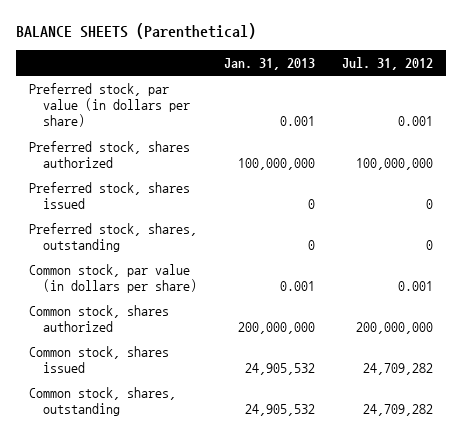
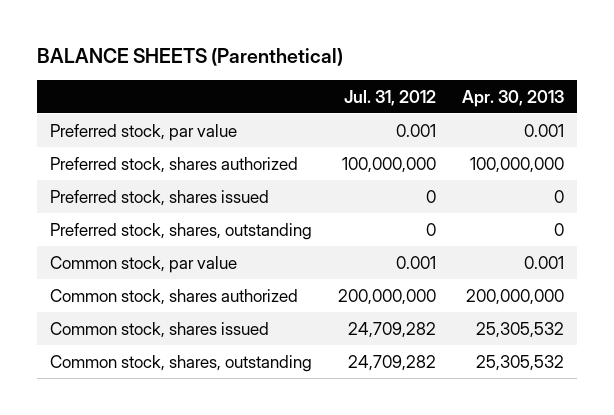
- | Jan. 31, 2013 | Jul. 31, 2012
+ | Jul. 31, 2012 | Apr. 30, 2013
- Preferred stock, par value (in dollars per share) | 0.001 | 0.001
+ Preferred stock, par value | 0.001 | 0.001
- Common stock, par value (in dollars per share) | 0.001 | 0.001
+ Common stock, par value | 0.001 | 0.001

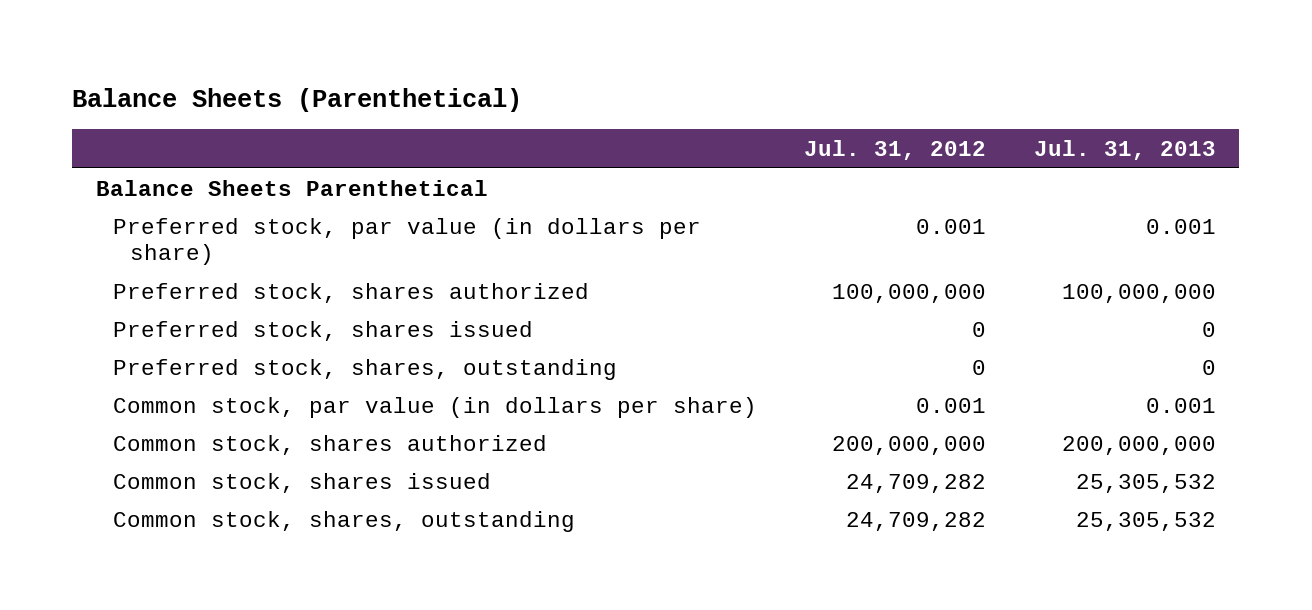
- BALANCE SHEETS (Parenthetical)
+ Balance Sheets (Parenthetical)
- | Jul. 31, 2012 | Apr. 30, 2013
+ | Jul. 31, 2012 | Jul. 31, 2013
- Preferred stock, par value | 0.001 | 0.001
+ Balance Sheets Parenthetical
+ Preferred stock, par value (in dollars per share) | 0.001 | 0.001
- Common stock, par value | 0.001 | 0.001
+ Common stock, par value (in dollars per share) | 0.001 | 0.001

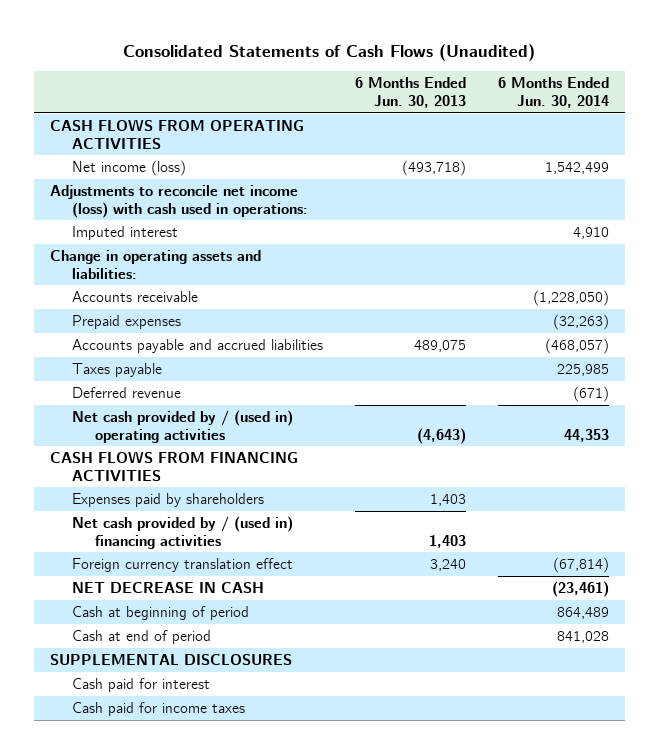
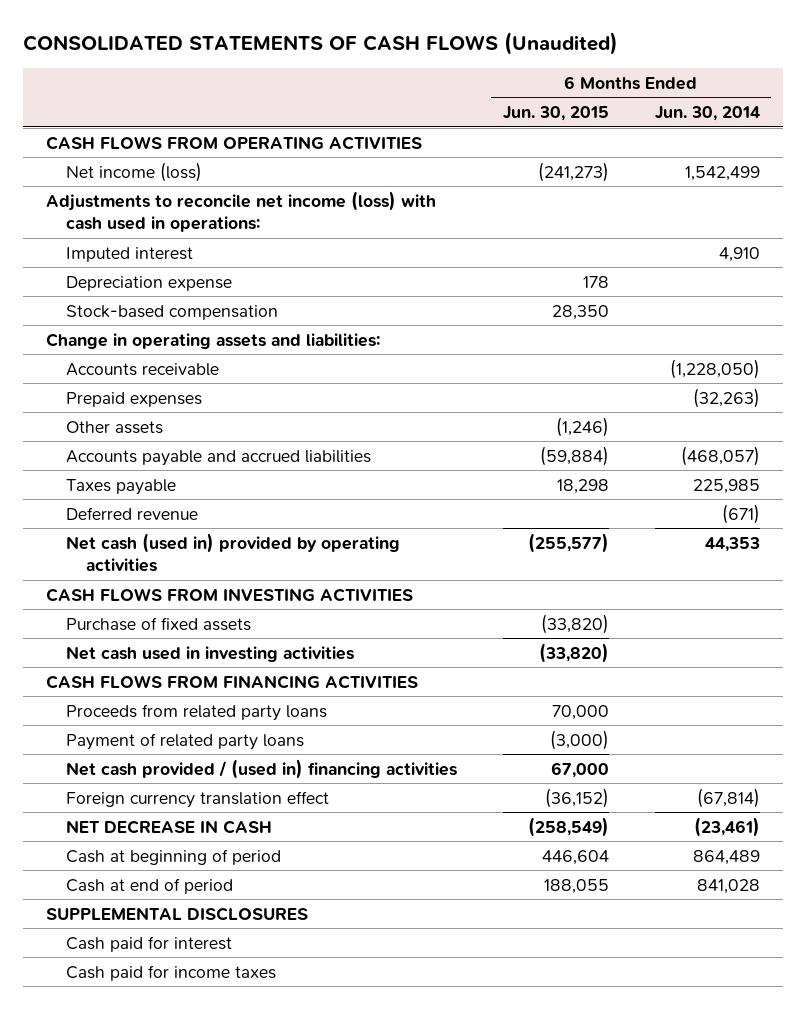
- Consolidated Statements of Cash Flows (Unaudited)
+ CONSOLIDATED STATEMENTS OF CASH FLOWS (Unaudited)
- | 6 Months Ended Jun. 30, 2013 | 6 Months Ended Jun. 30, 2014
+ | 6 Months Ended Jun. 30, 2015 | 6 Months Ended Jun. 30, 2014
+ Depreciation expense | 178 |
+ Stock-based compensation | 28,350 |
+ Other assets | (1,246) |
- Net cash provided by / (used in) operating activities | (4,643) | 44,353
+ Net cash (used in) provided by operating activities | (255,577) | 44,353
+ CASH FLOWS FROM INVESTING ACTIVITIES
+ Purchase of fixed assets | (33,820) |
+ Net cash used in investing activities | (33,820) |
- Expenses paid by shareholders | 1,403 |
- Net cash provided by / (used in) financing activities | 1,403 |
+ Proceeds from related party loans | 70,000 |
+ Payment of related party loans | (3,000) |
+ Net cash provided / (used in) financing activities | 67,000 |

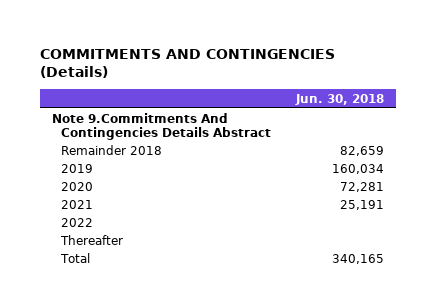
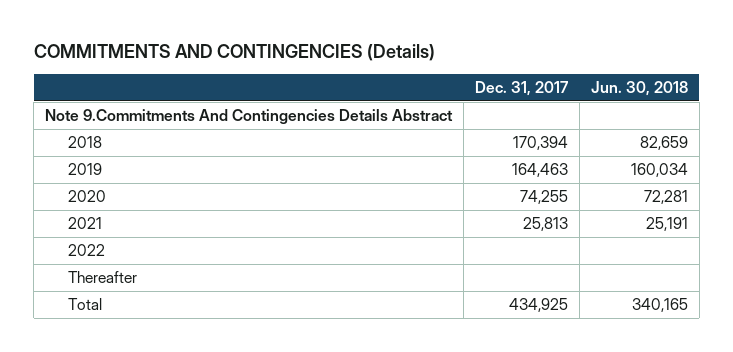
- | Jun. 30, 2018
+ | Dec. 31, 2017 | Jun. 30, 2018
- Remainder 2018 | 82,659
+ 2018 | 170,394 | 82,659

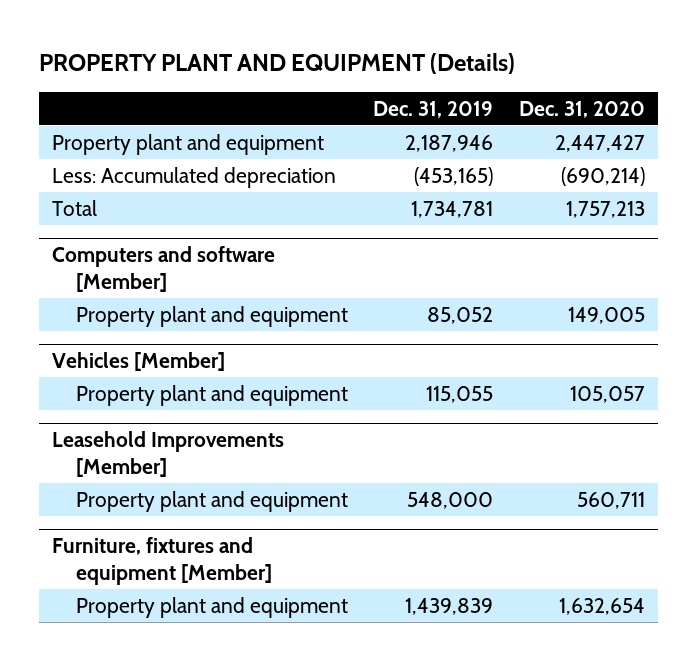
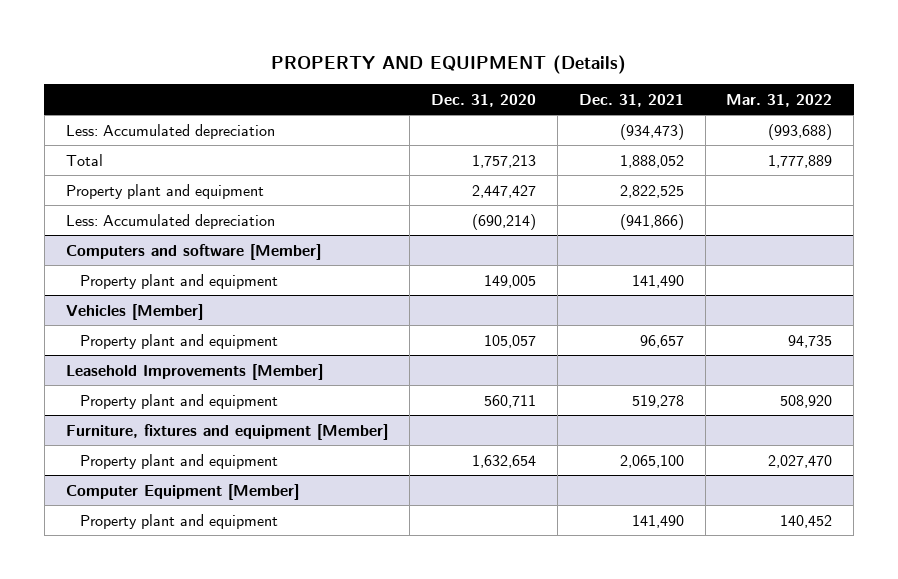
- PROPERTY PLANT AND EQUIPMENT (Details)
+ PROPERTY AND EQUIPMENT (Details)
- | Dec. 31, 2019 | Dec. 31, 2020
+ | Dec. 31, 2020 | Dec. 31, 2021 | Mar. 31, 2022
+ Less: Accumulated depreciation | | (934,473) | (993,688)
moved up: Total | 1,757,213 | 1,888,052 | 1,777,889
+ Computer Equipment [Member]
+ Property plant and equipment | | 141,490 | 140,452

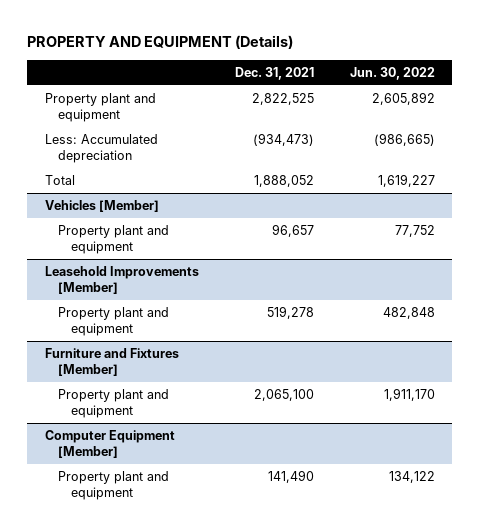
- | Dec. 31, 2020 | Dec. 31, 2021 | Mar. 31, 2022
+ | Dec. 31, 2021 | Jun. 30, 2022
moved up: Property plant and equipment | 2,822,525 | 2,605,892
- Less: Accumulated depreciation | (690,214) | (941,866) |
- Computers and software [Member]
- Property plant and equipment | 149,005 | 141,490 |
- Furniture, fixtures and equipment [Member]
+ Furniture and Fixtures [Member]

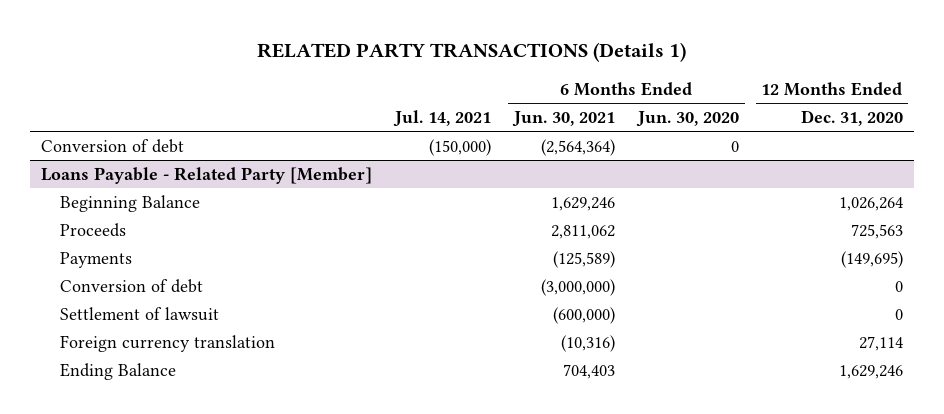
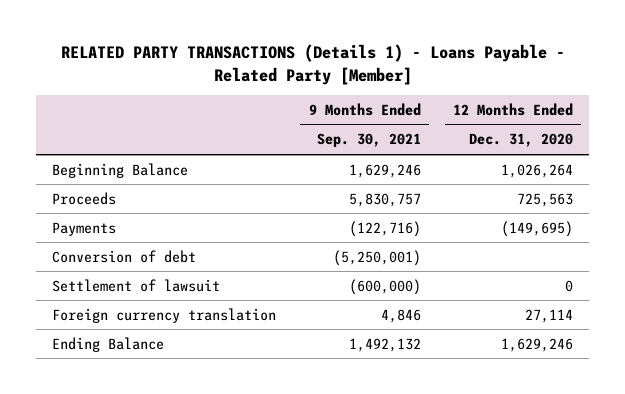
- RELATED PARTY TRANSACTIONS (Details 1)
+ RELATED PARTY TRANSACTIONS (Details 1) - Loans Payable - Related Party [Member]
- | Jul. 14, 2021 | 6 Months Ended Jun. 30, 2021 | 6 Months Ended Jun. 30, 2020 | 12 Months Ended Dec. 31, 2020
+ | 9 Months Ended Sep. 30, 2021 | 12 Months Ended Dec. 31, 2020
- Loans Payable - Related Party [Member]
- Conversion of debt | | (3,000,000) | | 0
moved down: Conversion of debt | (5,250,001) |

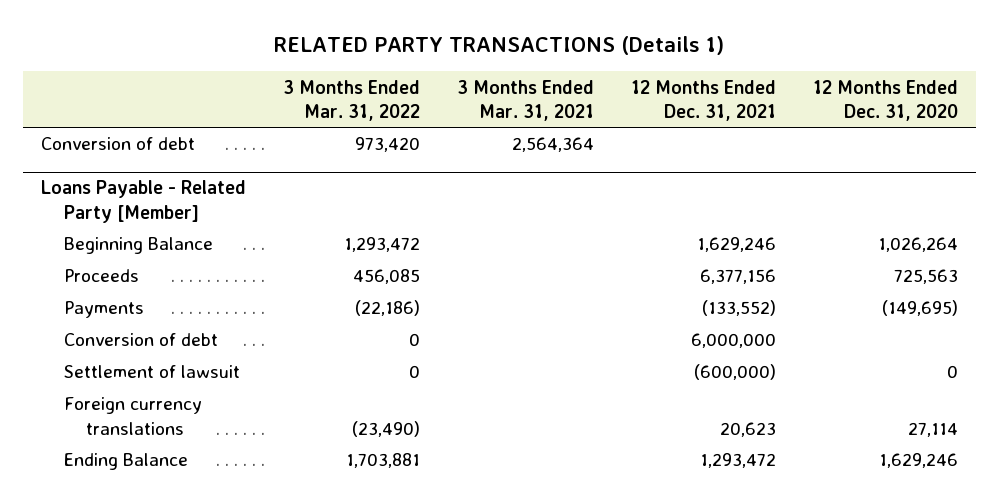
- RELATED PARTY TRANSACTIONS (Details 1) - Loans Payable - Related Party [Member]
+ RELATED PARTY TRANSACTIONS (Details 1)
- | 9 Months Ended Sep. 30, 2021 | 12 Months Ended Dec. 31, 2020
+ | 3 Months Ended Mar. 31, 2022 | 3 Months Ended Mar. 31, 2021 | 12 Months Ended Dec. 31, 2021 | 12 Months Ended Dec. 31, 2020
+ Conversion of debt | 973,420 | 2,564,364 | |
+ Loans Payable - Related Party [Member]
- Foreign currency translation | 4,846 | 27,114
+ Foreign currency translations | (23,490) | | 20,623 | 27,114

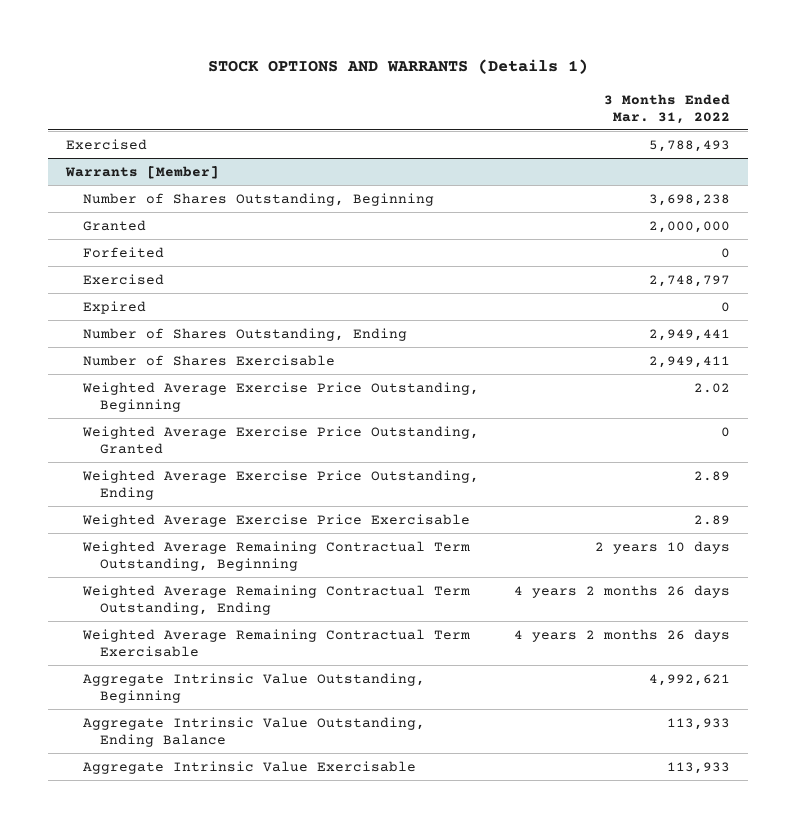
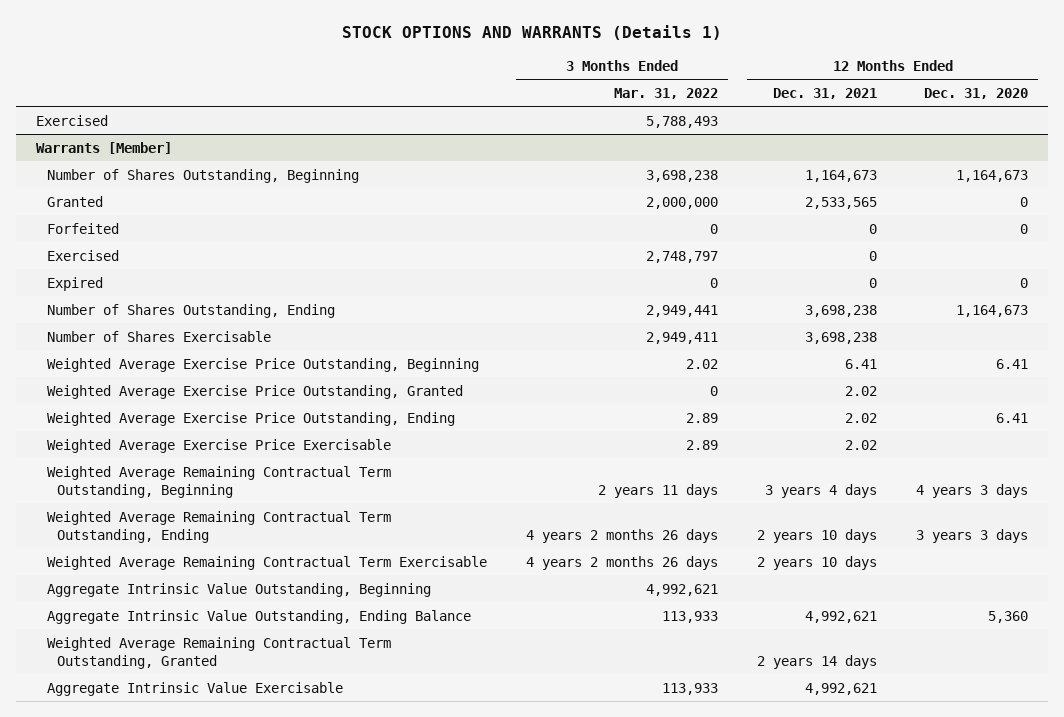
- | 3 Months Ended Mar. 31, 2022
+ | 3 Months Ended Mar. 31, 2022 | 12 Months Ended Dec. 31, 2021 | 12 Months Ended Dec. 31, 2020
@ Warrants [Member]
- Weighted Average Remaining Contractual Term Outstanding, Beginning | 2 years 10 days
+ Weighted Average Remaining Contractual Term Outstanding, Beginning | 2 years 11 days | 3 years 4 days | 4 years 3 days
+ Weighted Average Remaining Contractual Term Outstanding, Granted | | 2 years 14 days |

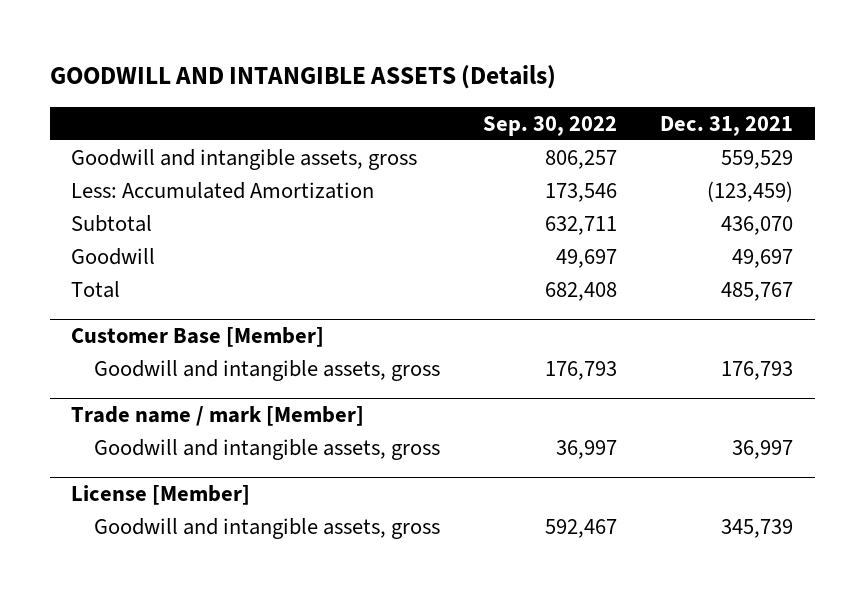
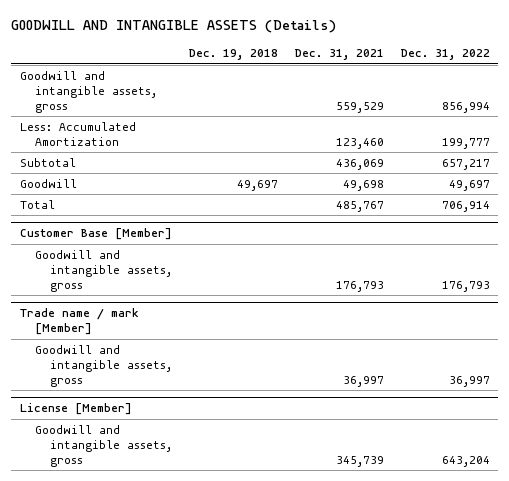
- | Sep. 30, 2022 | Dec. 31, 2021
+ | Dec. 19, 2018 | Dec. 31, 2021 | Dec. 31, 2022
- Less: Accumulated Amortization | 173,546 | (123,459)
- Subtotal | 632,711 | 436,070
- Goodwill | 49,697 | 49,697
+ Less: Accumulated Amortization | | 123,460 | 199,777
+ Subtotal | | 436,069 | 657,217
+ Goodwill | 49,697 | 49,698 | 49,697

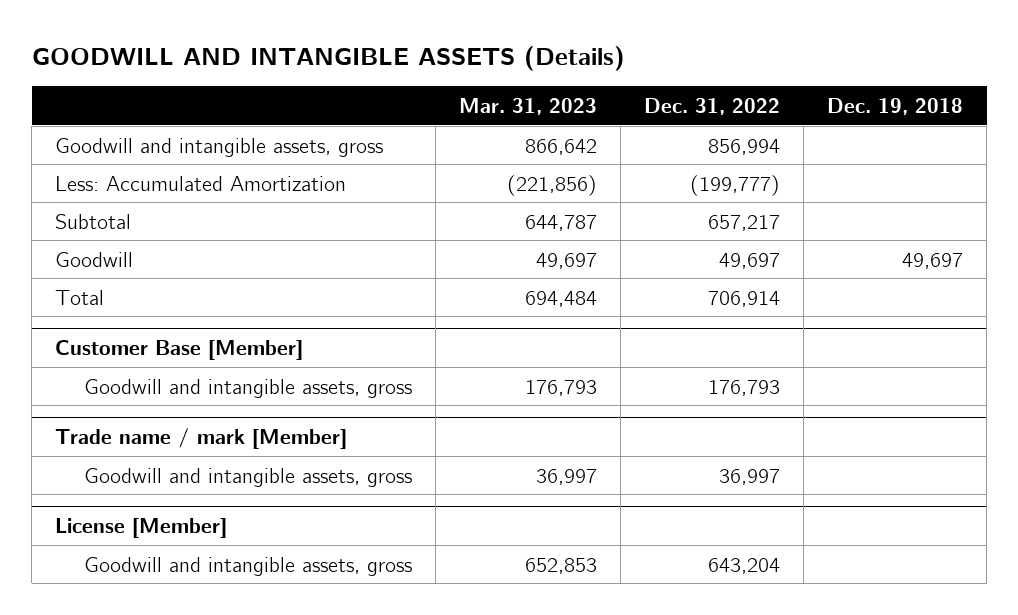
- | Dec. 19, 2018 | Dec. 31, 2021 | Dec. 31, 2022
+ | Mar. 31, 2023 | Dec. 31, 2022 | Dec. 19, 2018
- Less: Accumulated Amortization | | 123,460 | 199,777
+ Less: Accumulated Amortization | (221,856) | (199,777) |

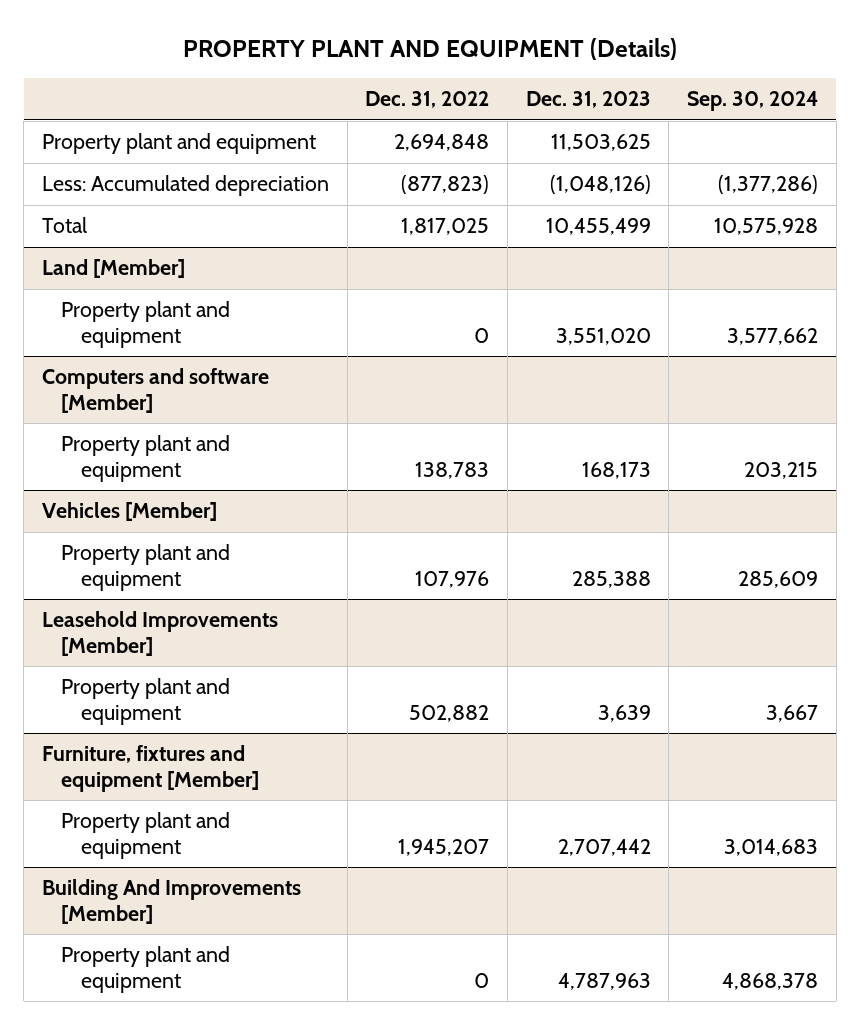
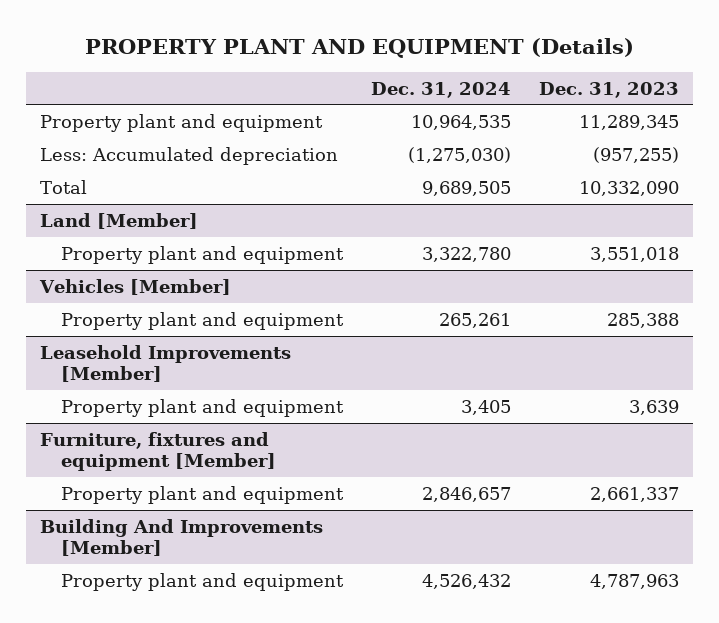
- | Dec. 31, 2022 | Dec. 31, 2023 | Sep. 30, 2024
+ | Dec. 31, 2024 | Dec. 31, 2023
- Property plant and equipment | 2,694,848 | 11,503,625 |
- Less: Accumulated depreciation | (877,823) | (1,048,126) | (1,377,286)
- Total | 1,817,025 | 10,455,499 | 10,575,928
+ Property plant and equipment | 10,964,535 | 11,289,345
+ Less: Accumulated depreciation | (1,275,030) | (957,255)
+ Total | 9,689,505 | 10,332,090
@ Land [Member]
- Property plant and equipment | 0 | 3,551,020 | 3,577,662
- Computers and software [Member]
- Property plant and equipment | 138,783 | 168,173 | 203,215
@ Land [Member]
+ Property plant and equipment | 3,322,780 | 3,551,018
@ Furniture, fixtures and equipment [Member]
- Property plant and equipment | 1,945,207 | 2,707,442 | 3,014,683
+ Property plant and equipment | 2,846,657 | 2,661,337

